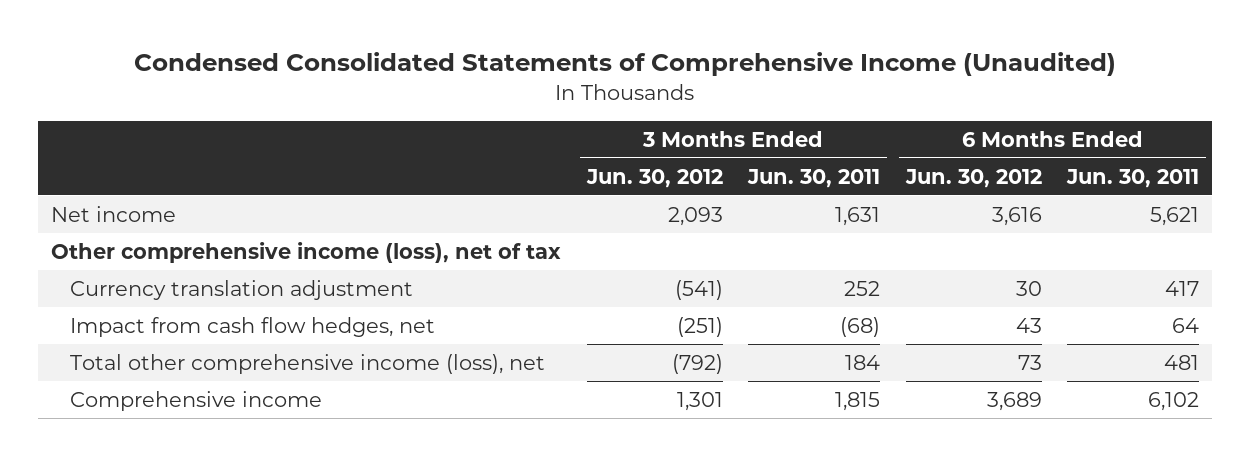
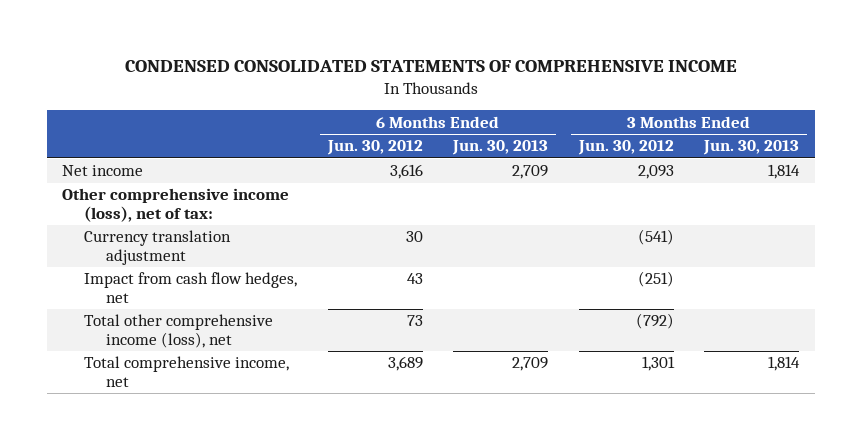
- Condensed Consolidated Statements of Comprehensive Income (Unaudited)
+ CONDENSED CONSOLIDATED STATEMENTS OF COMPREHENSIVE INCOME
- | 3 Months Ended Jun. 30, 2012 | 3 Months Ended Jun. 30, 2011 | 6 Months Ended Jun. 30, 2012 | 6 Months Ended Jun. 30, 2011
+ | 6 Months Ended Jun. 30, 2012 | 6 Months Ended Jun. 30, 2013 | 3 Months Ended Jun. 30, 2012 | 3 Months Ended Jun. 30, 2013
- Other comprehensive income (loss), net of tax
+ Other comprehensive income (loss), net of tax:
- Comprehensive income | 1,301 | 1,815 | 3,689 | 6,102
+ Total comprehensive income, net | 3,689 | 2,709 | 1,301 | 1,814

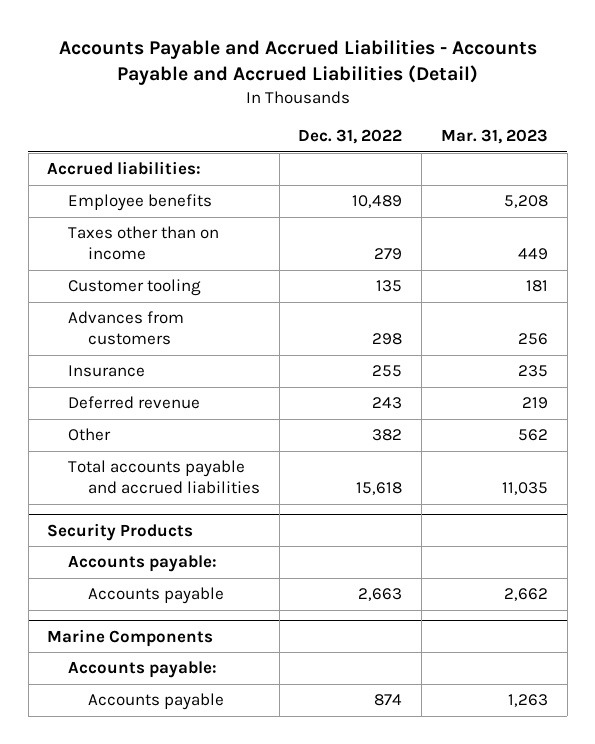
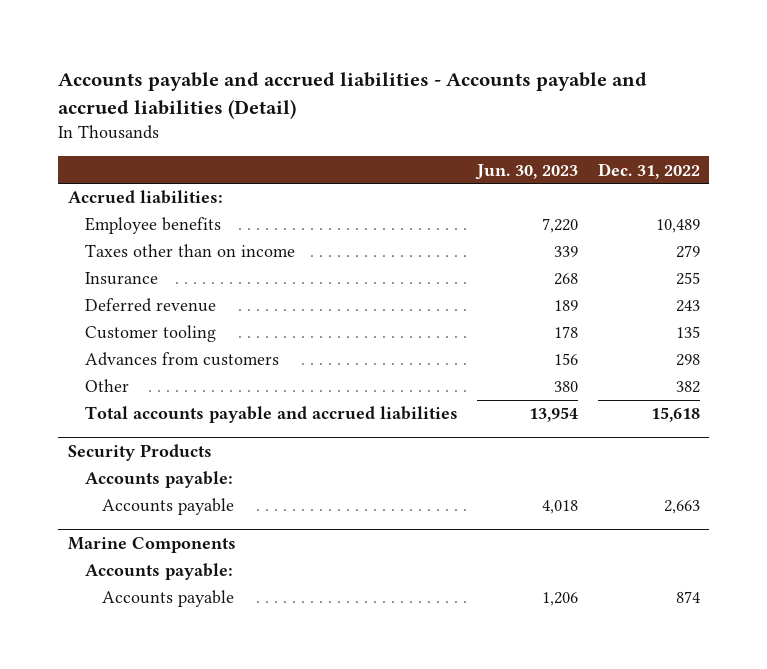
- Accounts Payable and Accrued Liabilities - Accounts Payable and Accrued Liabilities (Detail)
+ Accounts payable and accrued liabilities - Accounts payable and accrued liabilities (Detail)
- | Dec. 31, 2022 | Mar. 31, 2023
+ | Jun. 30, 2023 | Dec. 31, 2022
moved down: Customer tooling | 178 | 135
moved down: Advances from customers | 156 | 298

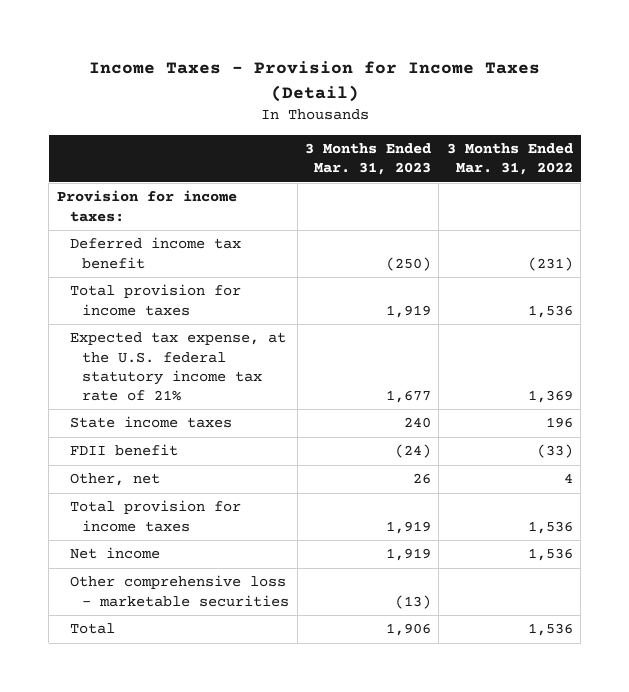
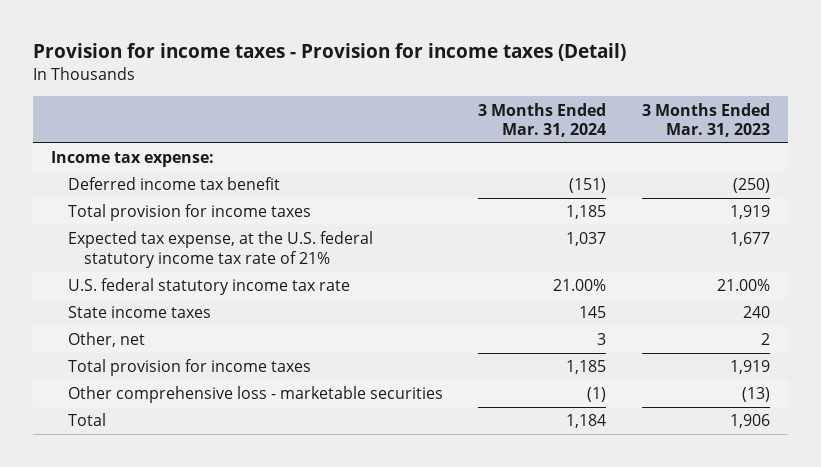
- Income Taxes - Provision for Income Taxes (Detail)
+ Provision for income taxes - Provision for income taxes (Detail)
- | 3 Months Ended Mar. 31, 2023 | 3 Months Ended Mar. 31, 2022
+ | 3 Months Ended Mar. 31, 2024 | 3 Months Ended Mar. 31, 2023
- Provision for income taxes:
+ Income tax expense:
+ U.S. federal statutory income tax rate | 21.00% | 21.00%
- FDII benefit | (24) | (33)
- Other, net | 26 | 4
+ Other, net | 3 | 2
- Net income | 1,919 | 1,536

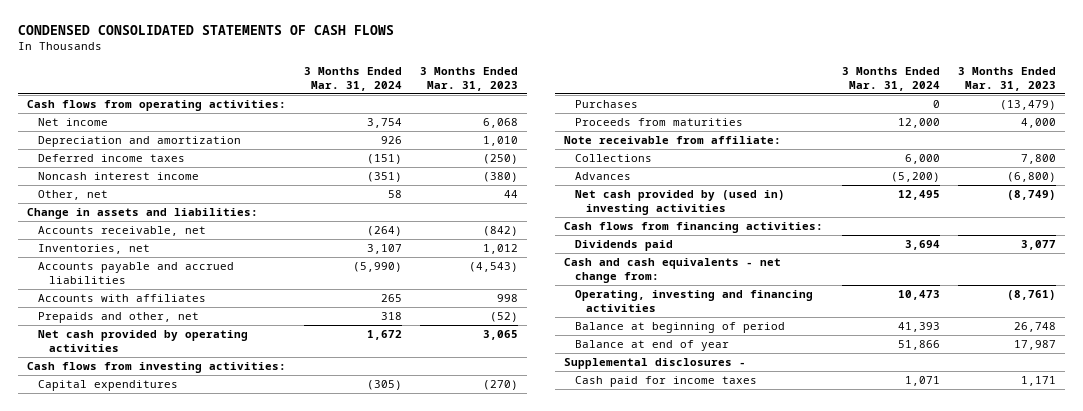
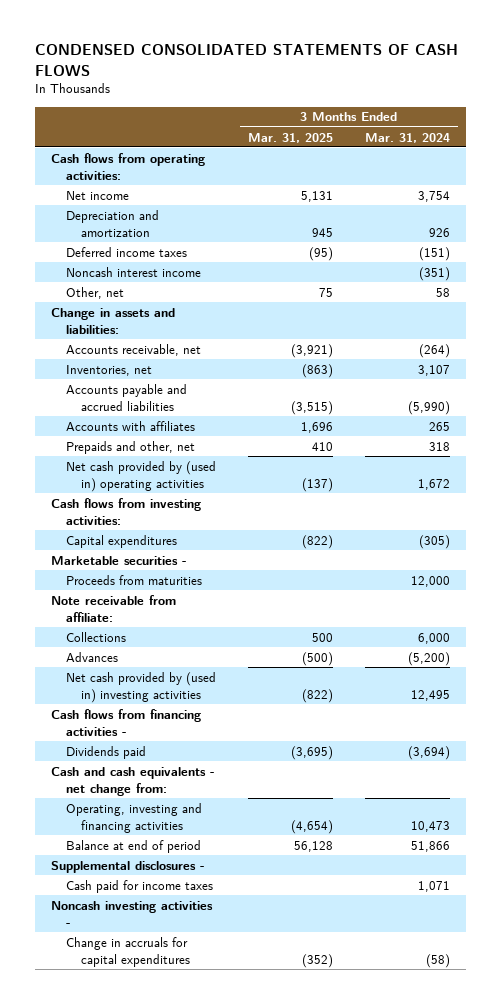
- | 3 Months Ended Mar. 31, 2024 | 3 Months Ended Mar. 31, 2023
+ | 3 Months Ended Mar. 31, 2025 | 3 Months Ended Mar. 31, 2024
- Net cash provided by operating activities | 1,672 | 3,065
+ Net cash provided by (used in) operating activities | (137) | 1,672
- Purchases | 0 | (13,479)
+ Marketable securities -
- Cash flows from financing activities:
- Dividends paid | 3,694 | 3,077
+ Cash flows from financing activities -
+ Dividends paid | (3,695) | (3,694)
- Balance at beginning of period | 41,393 | 26,748
- Balance at end of year | 51,866 | 17,987
+ Balance at end of period | 56,128 | 51,866
+ Noncash investing activities -
+ Change in accruals for capital expenditures | (352) | (58)

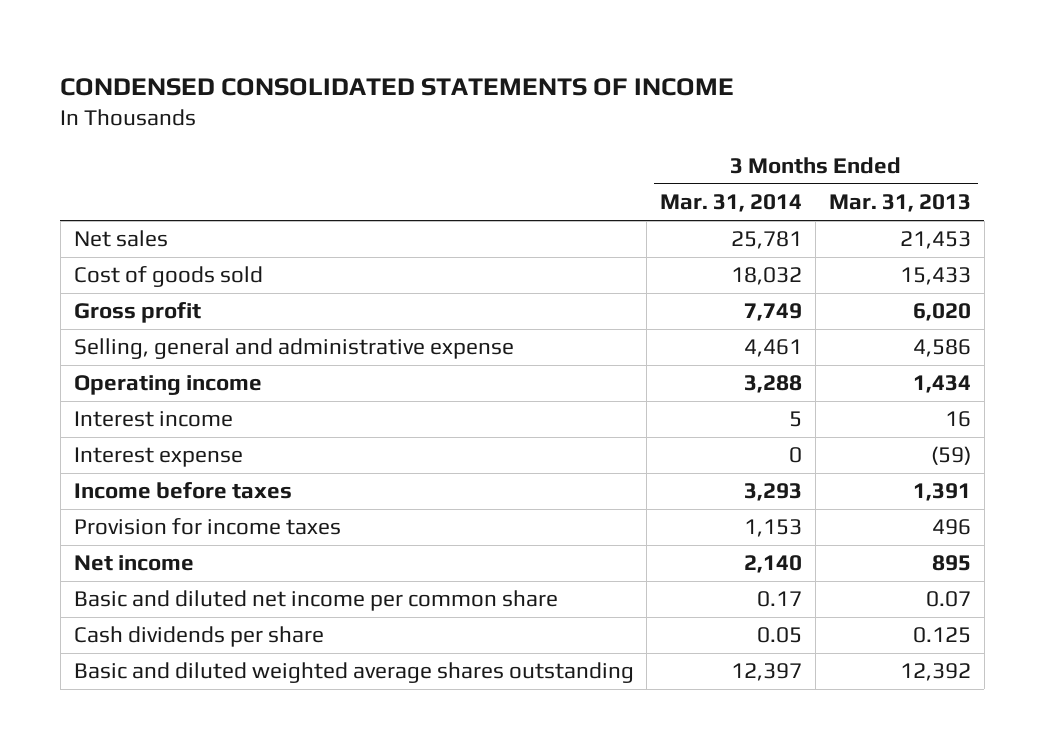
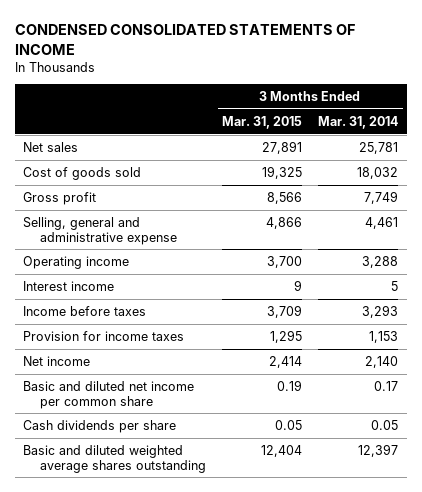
- | 3 Months Ended Mar. 31, 2014 | 3 Months Ended Mar. 31, 2013
+ | 3 Months Ended Mar. 31, 2015 | 3 Months Ended Mar. 31, 2014
- Interest expense | 0 | (59)

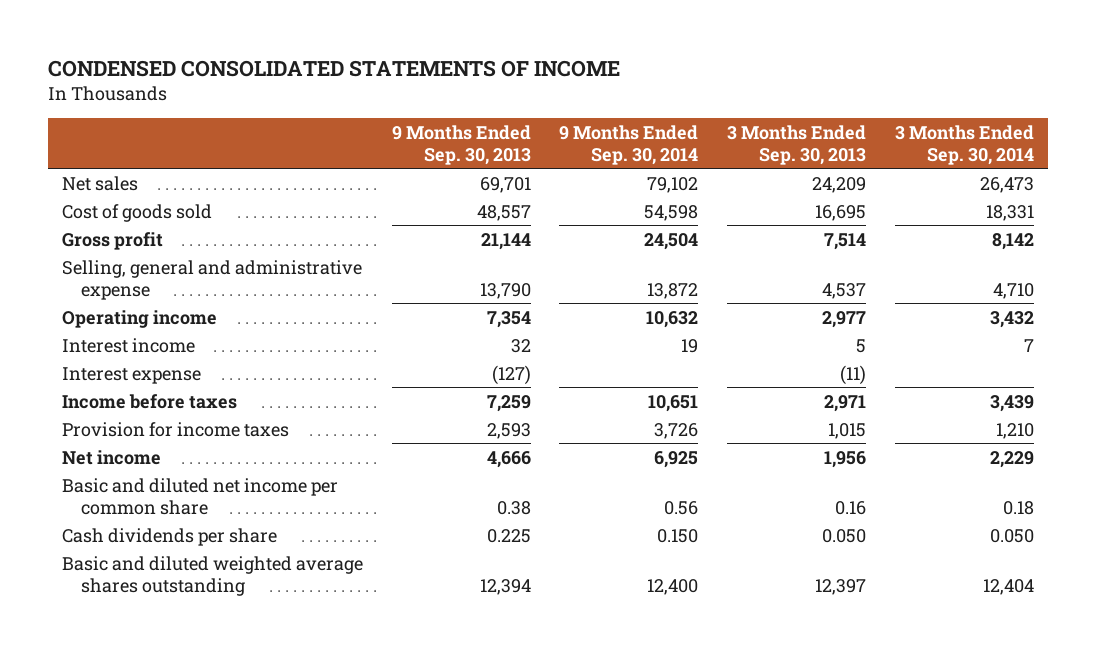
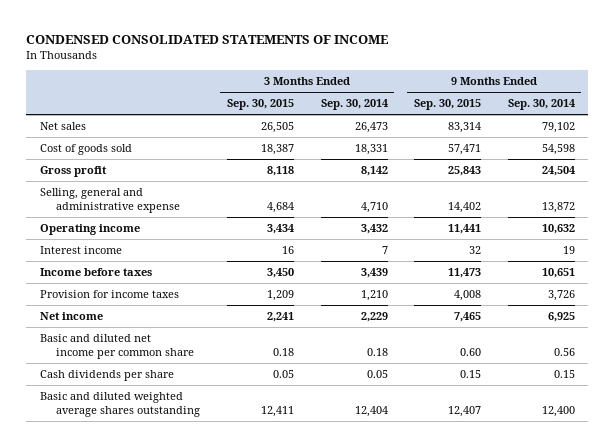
- | 9 Months Ended Sep. 30, 2013 | 9 Months Ended Sep. 30, 2014 | 3 Months Ended Sep. 30, 2013 | 3 Months Ended Sep. 30, 2014
+ | 3 Months Ended Sep. 30, 2015 | 3 Months Ended Sep. 30, 2014 | 9 Months Ended Sep. 30, 2015 | 9 Months Ended Sep. 30, 2014
- Interest expense | (127) | | (11) |
- Cash dividends per share | 0.225 | 0.150 | 0.050 | 0.050
+ Cash dividends per share | 0.05 | 0.05 | 0.15 | 0.15

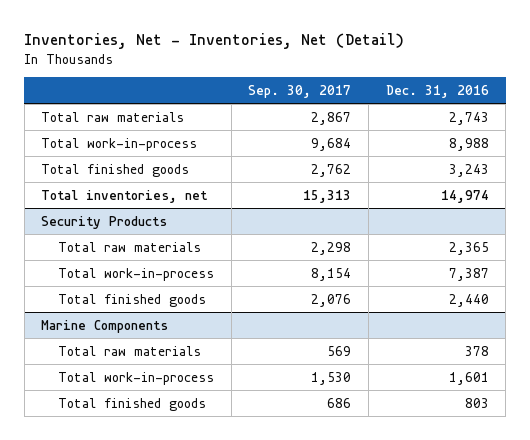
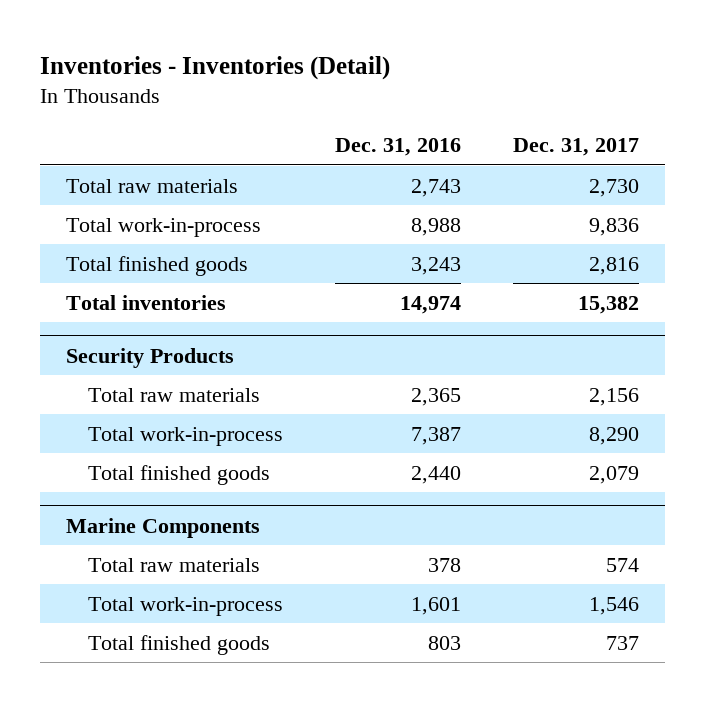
- Inventories, Net - Inventories, Net (Detail)
+ Inventories - Inventories (Detail)
- | Sep. 30, 2017 | Dec. 31, 2016
+ | Dec. 31, 2016 | Dec. 31, 2017
- Total inventories, net | 15,313 | 14,974
+ Total inventories | 14,974 | 15,382

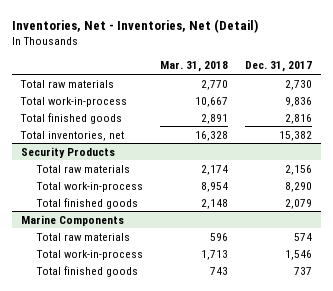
- Inventories - Inventories (Detail)
+ Inventories, Net - Inventories, Net (Detail)
- | Dec. 31, 2016 | Dec. 31, 2017
+ | Mar. 31, 2018 | Dec. 31, 2017
- Total inventories | 14,974 | 15,382
+ Total inventories, net | 16,328 | 15,382

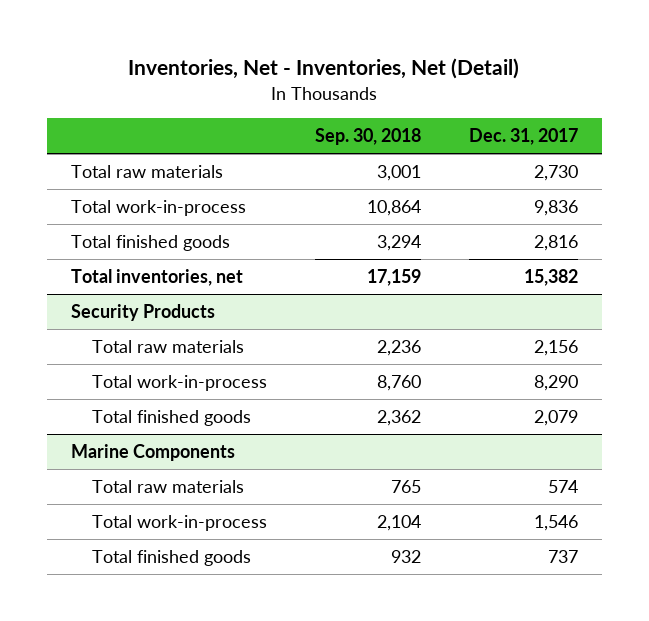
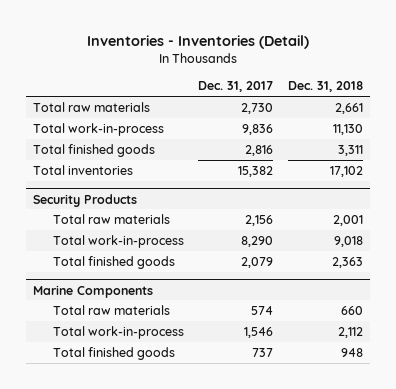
- Inventories, Net - Inventories, Net (Detail)
+ Inventories - Inventories (Detail)
- | Sep. 30, 2018 | Dec. 31, 2017
+ | Dec. 31, 2017 | Dec. 31, 2018
- Total inventories, net | 17,159 | 15,382
+ Total inventories | 15,382 | 17,102

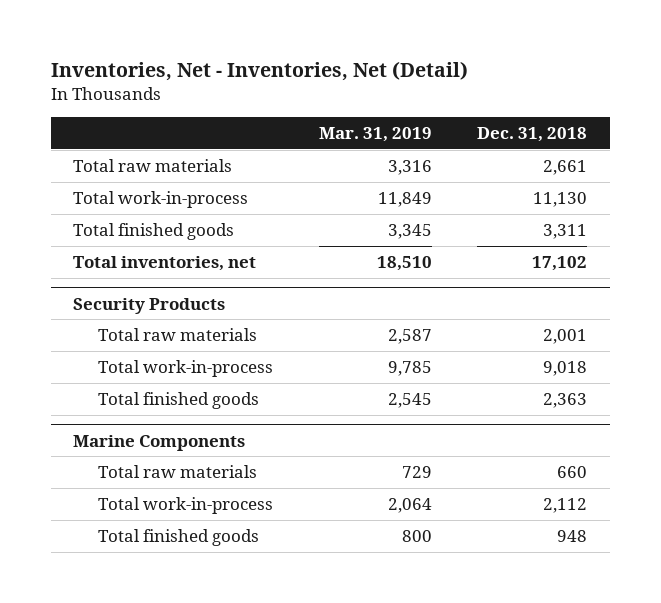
- Inventories - Inventories (Detail)
+ Inventories, Net - Inventories, Net (Detail)
- | Dec. 31, 2017 | Dec. 31, 2018
+ | Mar. 31, 2019 | Dec. 31, 2018
- Total inventories | 15,382 | 17,102
+ Total inventories, net | 18,510 | 17,102

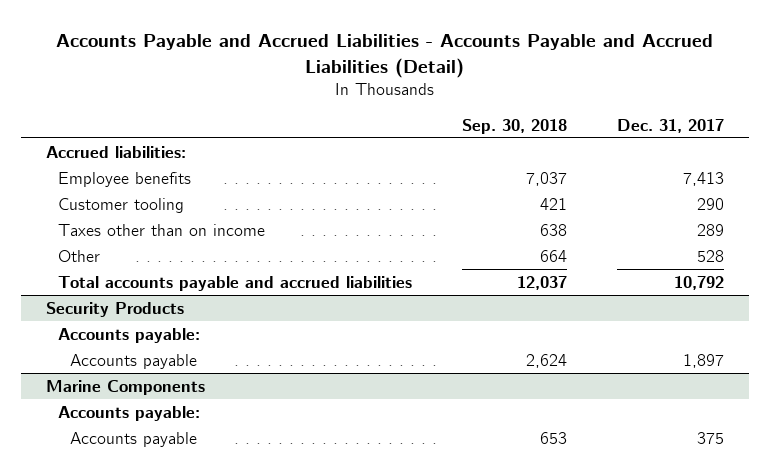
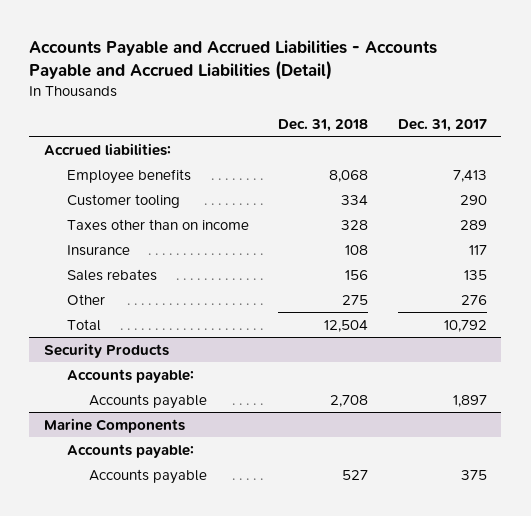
- | Sep. 30, 2018 | Dec. 31, 2017
+ | Dec. 31, 2018 | Dec. 31, 2017
- Other | 664 | 528
- Total accounts payable and accrued liabilities | 12,037 | 10,792
+ Insurance | 108 | 117
+ Sales rebates | 156 | 135
+ Other | 275 | 276
+ Total | 12,504 | 10,792

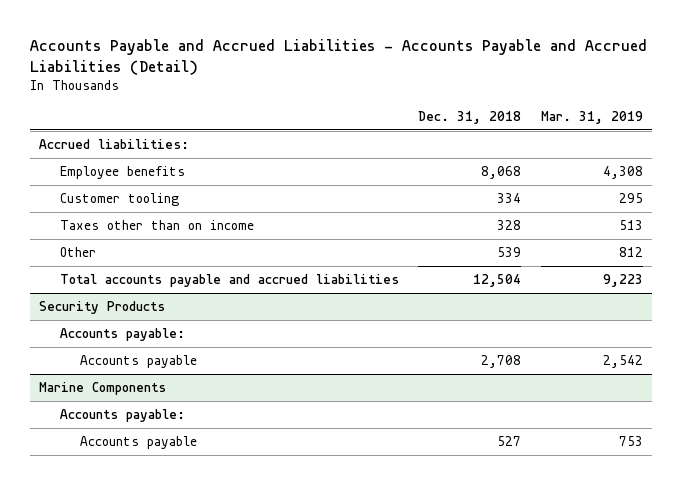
- | Dec. 31, 2018 | Dec. 31, 2017
+ | Dec. 31, 2018 | Mar. 31, 2019
- Insurance | 108 | 117
- Sales rebates | 156 | 135
- Other | 275 | 276
- Total | 12,504 | 10,792
+ Other | 539 | 812
+ Total accounts payable and accrued liabilities | 12,504 | 9,223

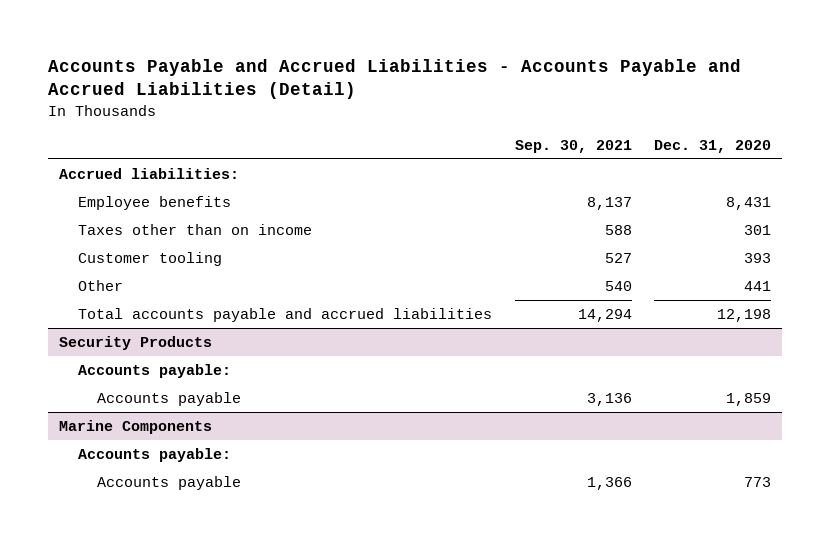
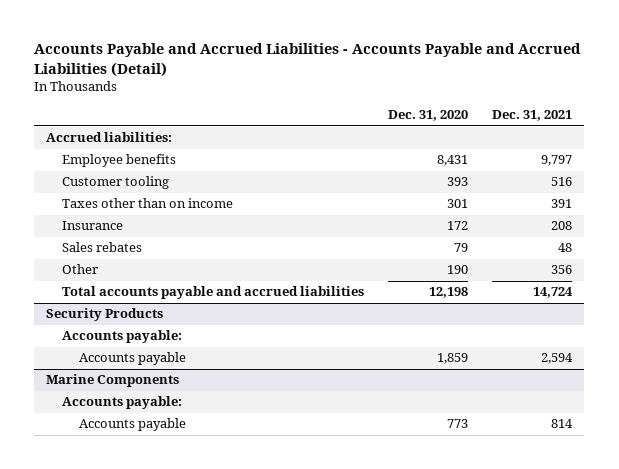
- | Sep. 30, 2021 | Dec. 31, 2020
+ | Dec. 31, 2020 | Dec. 31, 2021
- Other | 540 | 441
moved down: Taxes other than on income | 301 | 391
+ Insurance | 172 | 208
+ Sales rebates | 79 | 48
+ Other | 190 | 356

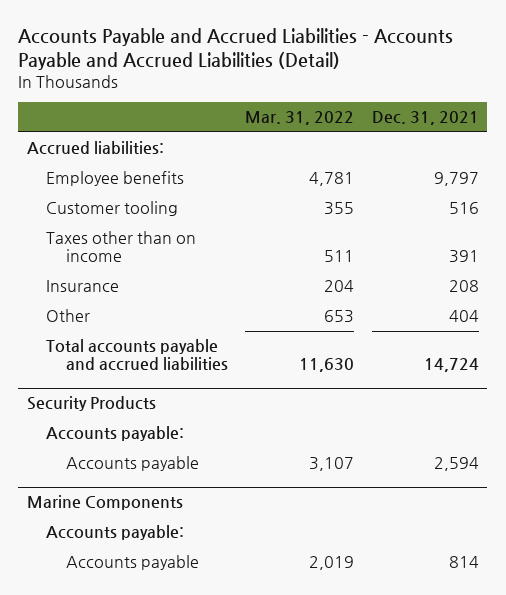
- | Dec. 31, 2020 | Dec. 31, 2021
+ | Mar. 31, 2022 | Dec. 31, 2021
- Sales rebates | 79 | 48
- Other | 190 | 356
+ Other | 653 | 404

